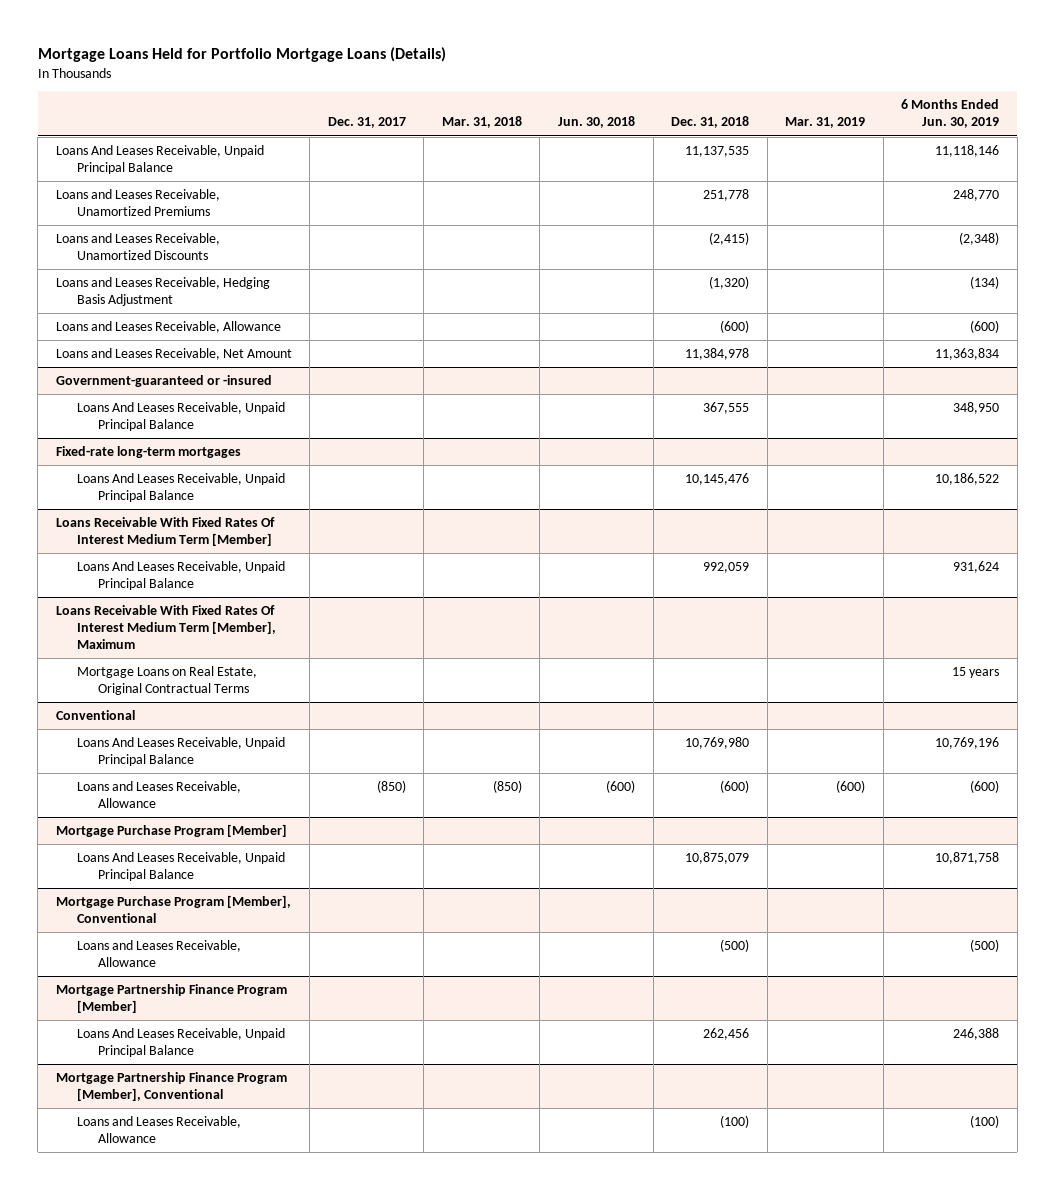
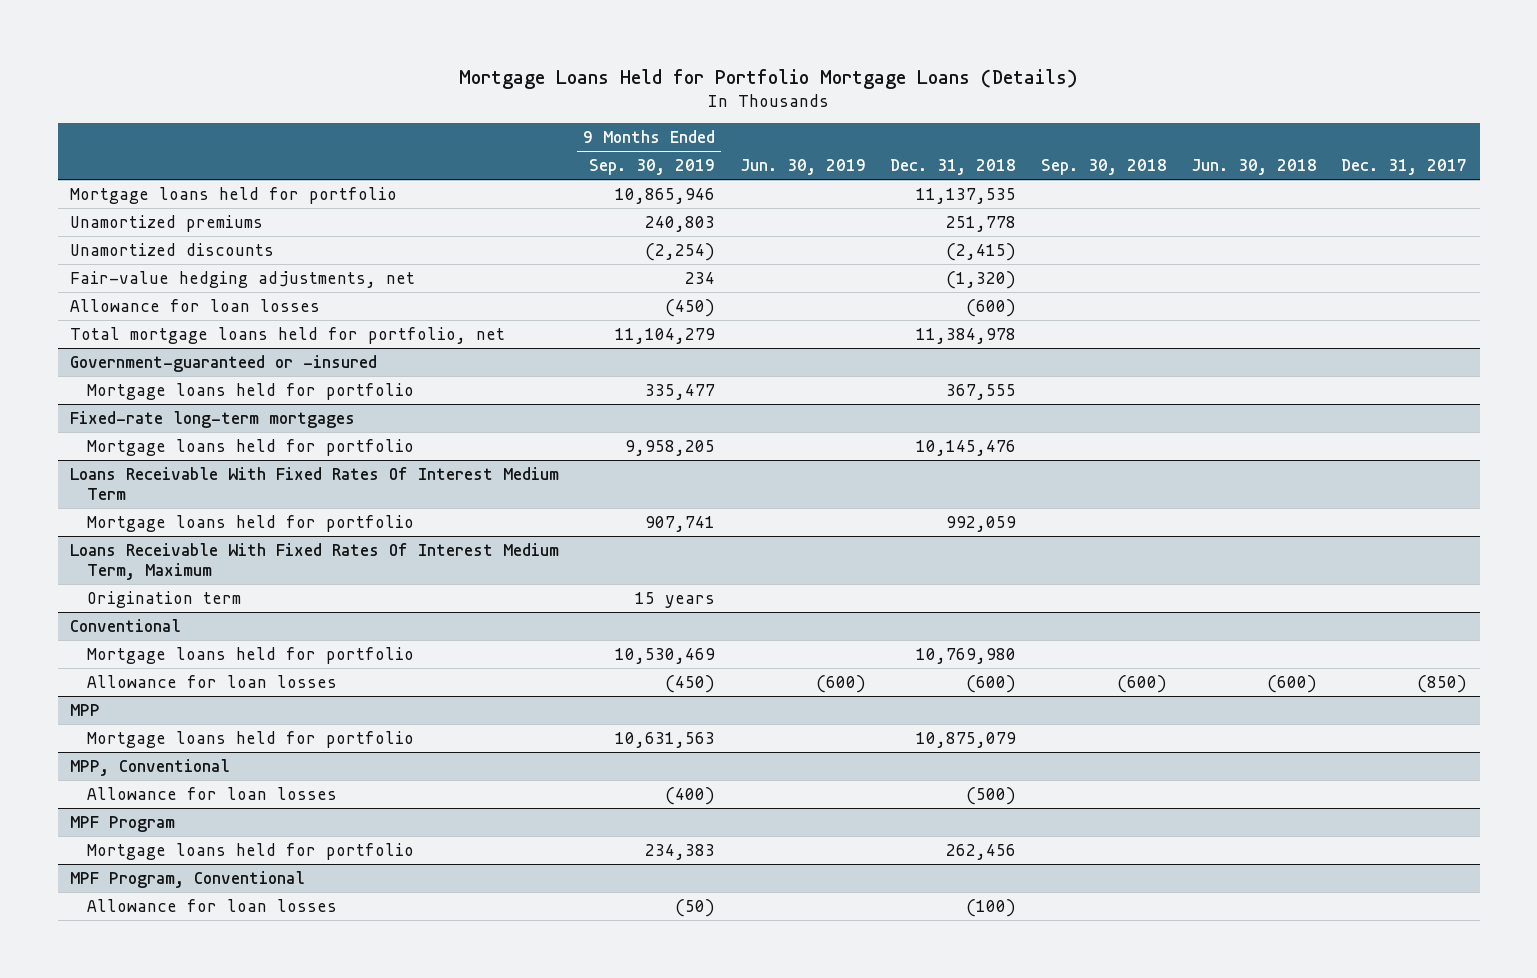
- | Dec. 31, 2017 | Mar. 31, 2018 | Jun. 30, 2018 | Dec. 31, 2018 | Mar. 31, 2019 | 6 Months Ended Jun. 30, 2019
+ | 9 Months Ended Sep. 30, 2019 | Jun. 30, 2019 | Dec. 31, 2018 | Sep. 30, 2018 | Jun. 30, 2018 | Dec. 31, 2017
- Loans And Leases Receivable, Unpaid Principal Balance | | | | 11,137,535 | | 11,118,146
- Loans and Leases Receivable, Unamortized Premiums | | | | 251,778 | | 248,770
- Loans and Leases Receivable, Unamortized Discounts | | | | (2,415) | | (2,348)
- Loans and Leases Receivable, Hedging Basis Adjustment | | | | (1,320) | | (134)
- Loans and Leases Receivable, Allowance | | | | (600) | | (600)
- Loans and Leases Receivable, Net Amount | | | | 11,384,978 | | 11,363,834
+ Mortgage loans held for portfolio | 10,865,946 | | 11,137,535 | | |
+ Unamortized premiums | 240,803 | | 251,778 | | |
+ Unamortized discounts | (2,254) | | (2,415) | | |
+ Fair-value hedging adjustments, net | 234 | | (1,320) | | |
+ Allowance for loan losses | (450) | | (600) | | |
+ Total mortgage loans held for portfolio, net | 11,104,279 | | 11,384,978 | | |
@ Government-guaranteed or -insured
- Loans And Leases Receivable, Unpaid Principal Balance | | | | 367,555 | | 348,950
+ Mortgage loans held for portfolio | 335,477 | | 367,555 | | |
@ Fixed-rate long-term mortgages
- Loans And Leases Receivable, Unpaid Principal Balance | | | | 10,145,476 | | 10,186,522
- Loans Receivable With Fixed Rates Of Interest Medium Term [Member]
- Loans And Leases Receivable, Unpaid Principal Balance | | | | 992,059 | | 931,624
- Loans Receivable With Fixed Rates Of Interest Medium Term [Member], Maximum
- Mortgage Loans on Real Estate, Original Contractual Terms | | | | | | 15 years
@ Fixed-rate long-term mortgages
+ Mortgage loans held for portfolio | 9,958,205 | | 10,145,476 | | |
+ Loans Receivable With Fixed Rates Of Interest Medium Term
+ Mortgage loans held for portfolio | 907,741 | | 992,059 | | |
+ Loans Receivable With Fixed Rates Of Interest Medium Term, Maximum
+ Origination term | 15 years | | | | |
@ Conventional
- Loans And Leases Receivable, Unpaid Principal Balance | | | | 10,769,980 | | 10,769,196
- Loans and Leases Receivable, Allowance | (850) | (850) | (600) | (600) | (600) | (600)
- Mortgage Purchase Program [Member]
- Loans And Leases Receivable, Unpaid Principal Balance | | | | 10,875,079 | | 10,871,758
- Mortgage Purchase Program [Member], Conventional
- Loans and Leases Receivable, Allowance | | | | (500) | | (500)
- Mortgage Partnership Finance Program [Member]
- Loans And Leases Receivable, Unpaid Principal Balance | | | | 262,456 | | 246,388
- Mortgage Partnership Finance Program [Member], Conventional
- Loans and Leases Receivable, Allowance | | | | (100) | | (100)
@ Conventional
+ Mortgage loans held for portfolio | 10,530,469 | | 10,769,980 | | |
+ Allowance for loan losses | (450) | (600) | (600) | (600) | (600) | (850)
+ MPP
+ Mortgage loans held for portfolio | 10,631,563 | | 10,875,079 | | |
+ MPP, Conventional
+ Allowance for loan losses | (400) | | (500) | | |
+ MPF Program
+ Mortgage loans held for portfolio | 234,383 | | 262,456 | | |
+ MPF Program, Conventional
+ Allowance for loan losses | (50) | | (100) | | |

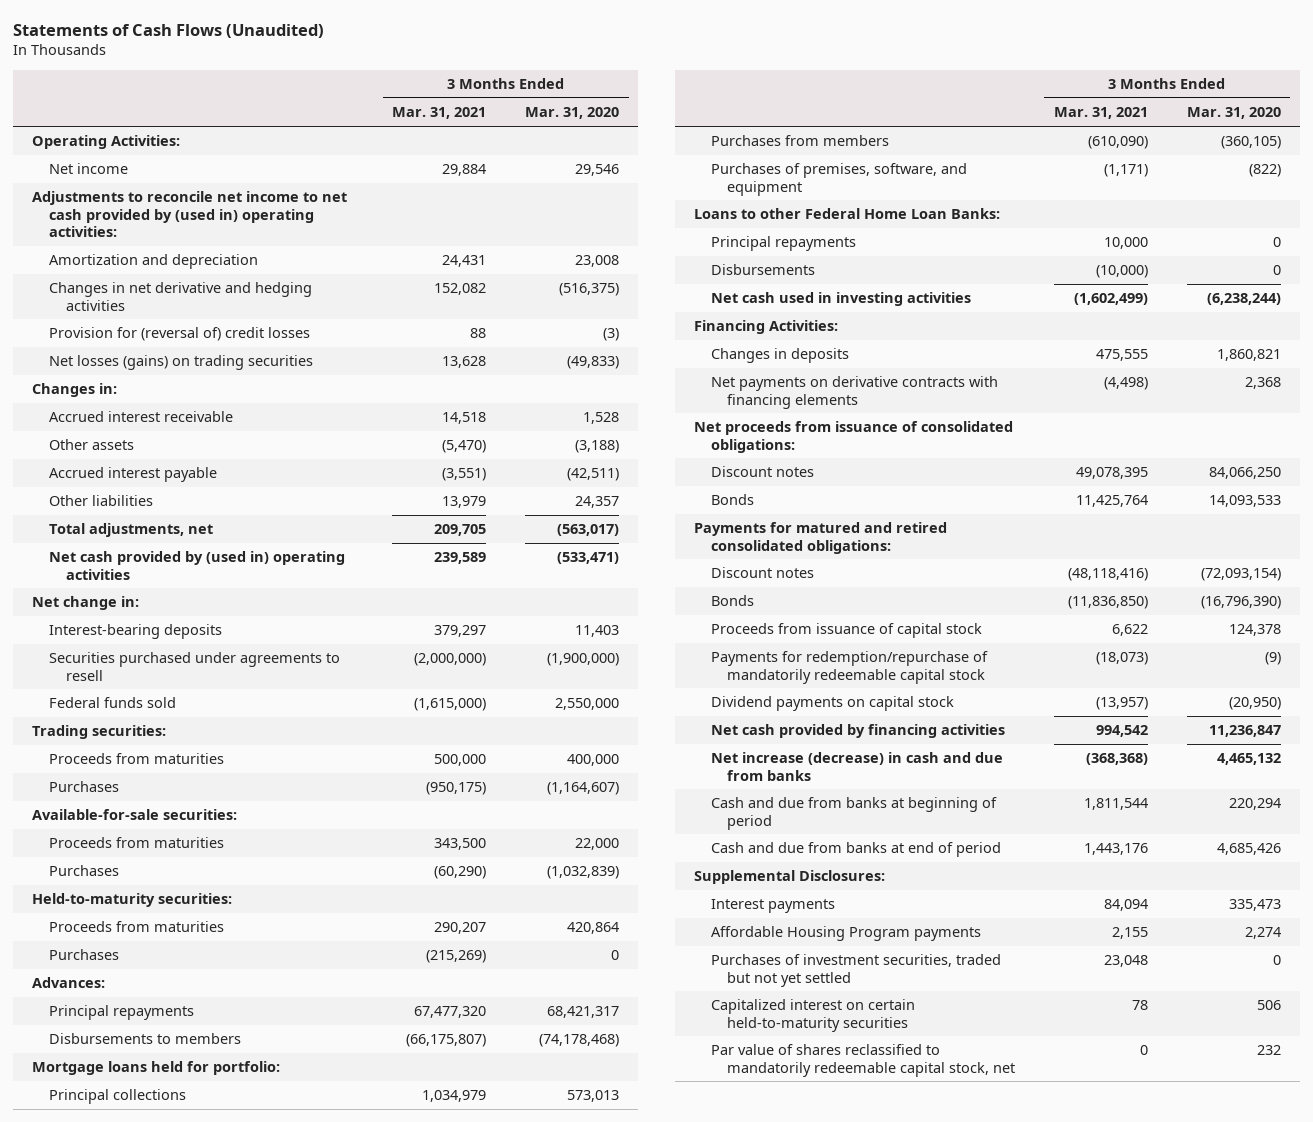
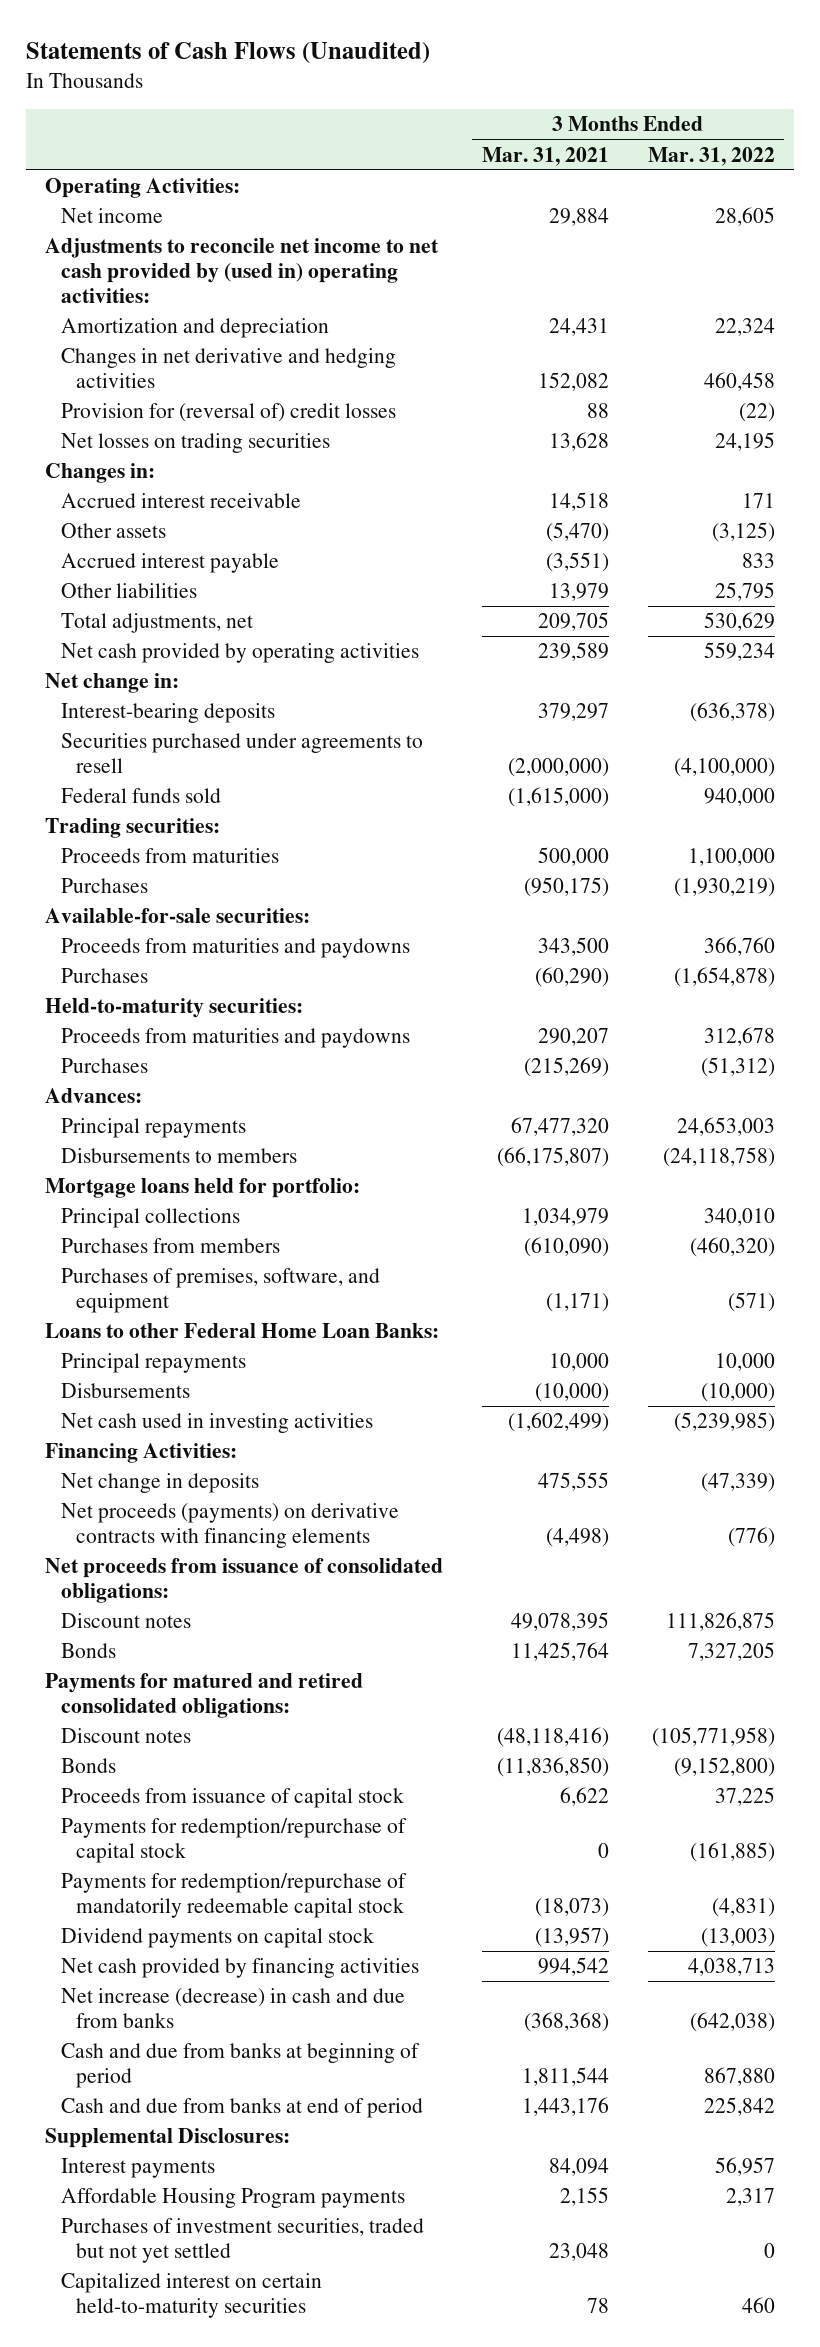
- | 3 Months Ended Mar. 31, 2021 | 3 Months Ended Mar. 31, 2020
+ | 3 Months Ended Mar. 31, 2021 | 3 Months Ended Mar. 31, 2022
- Net losses (gains) on trading securities | 13,628 | (49,833)
+ Net losses on trading securities | 13,628 | 24,195
- Net cash provided by (used in) operating activities | 239,589 | (533,471)
+ Net cash provided by operating activities | 239,589 | 559,234
- Proceeds from maturities | 343,500 | 22,000
+ Proceeds from maturities and paydowns | 343,500 | 366,760
- Proceeds from maturities | 290,207 | 420,864
+ Proceeds from maturities and paydowns | 290,207 | 312,678
- Changes in deposits | 475,555 | 1,860,821
- Net payments on derivative contracts with financing elements | (4,498) | 2,368
+ Net change in deposits | 475,555 | (47,339)
+ Net proceeds (payments) on derivative contracts with financing elements | (4,498) | (776)
+ Payments for redemption/repurchase of capital stock | 0 | (161,885)
- Par value of shares reclassified to mandatorily redeemable capital stock, net | 0 | 232

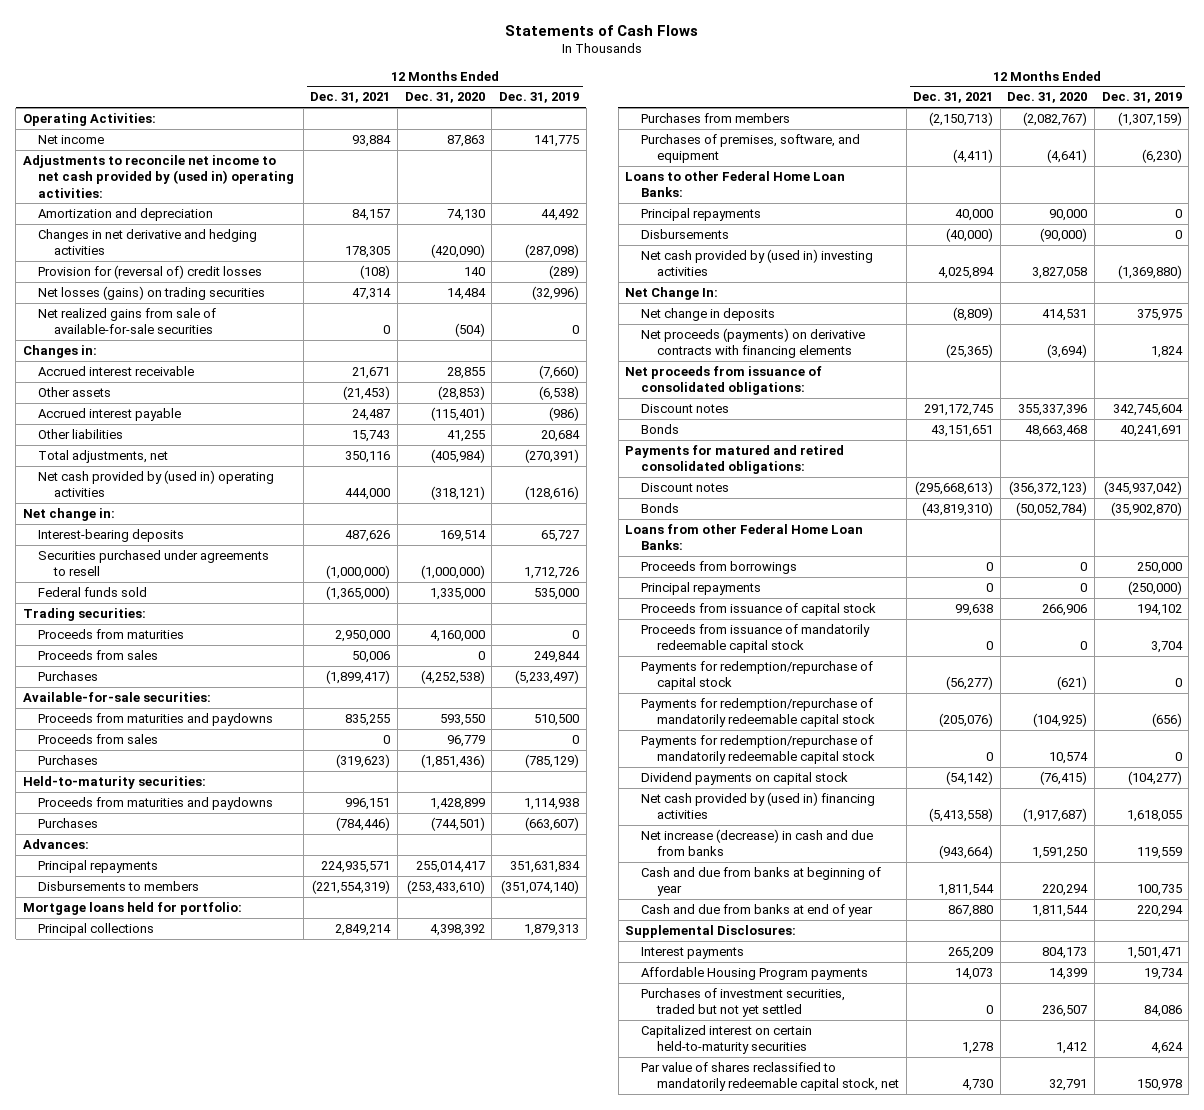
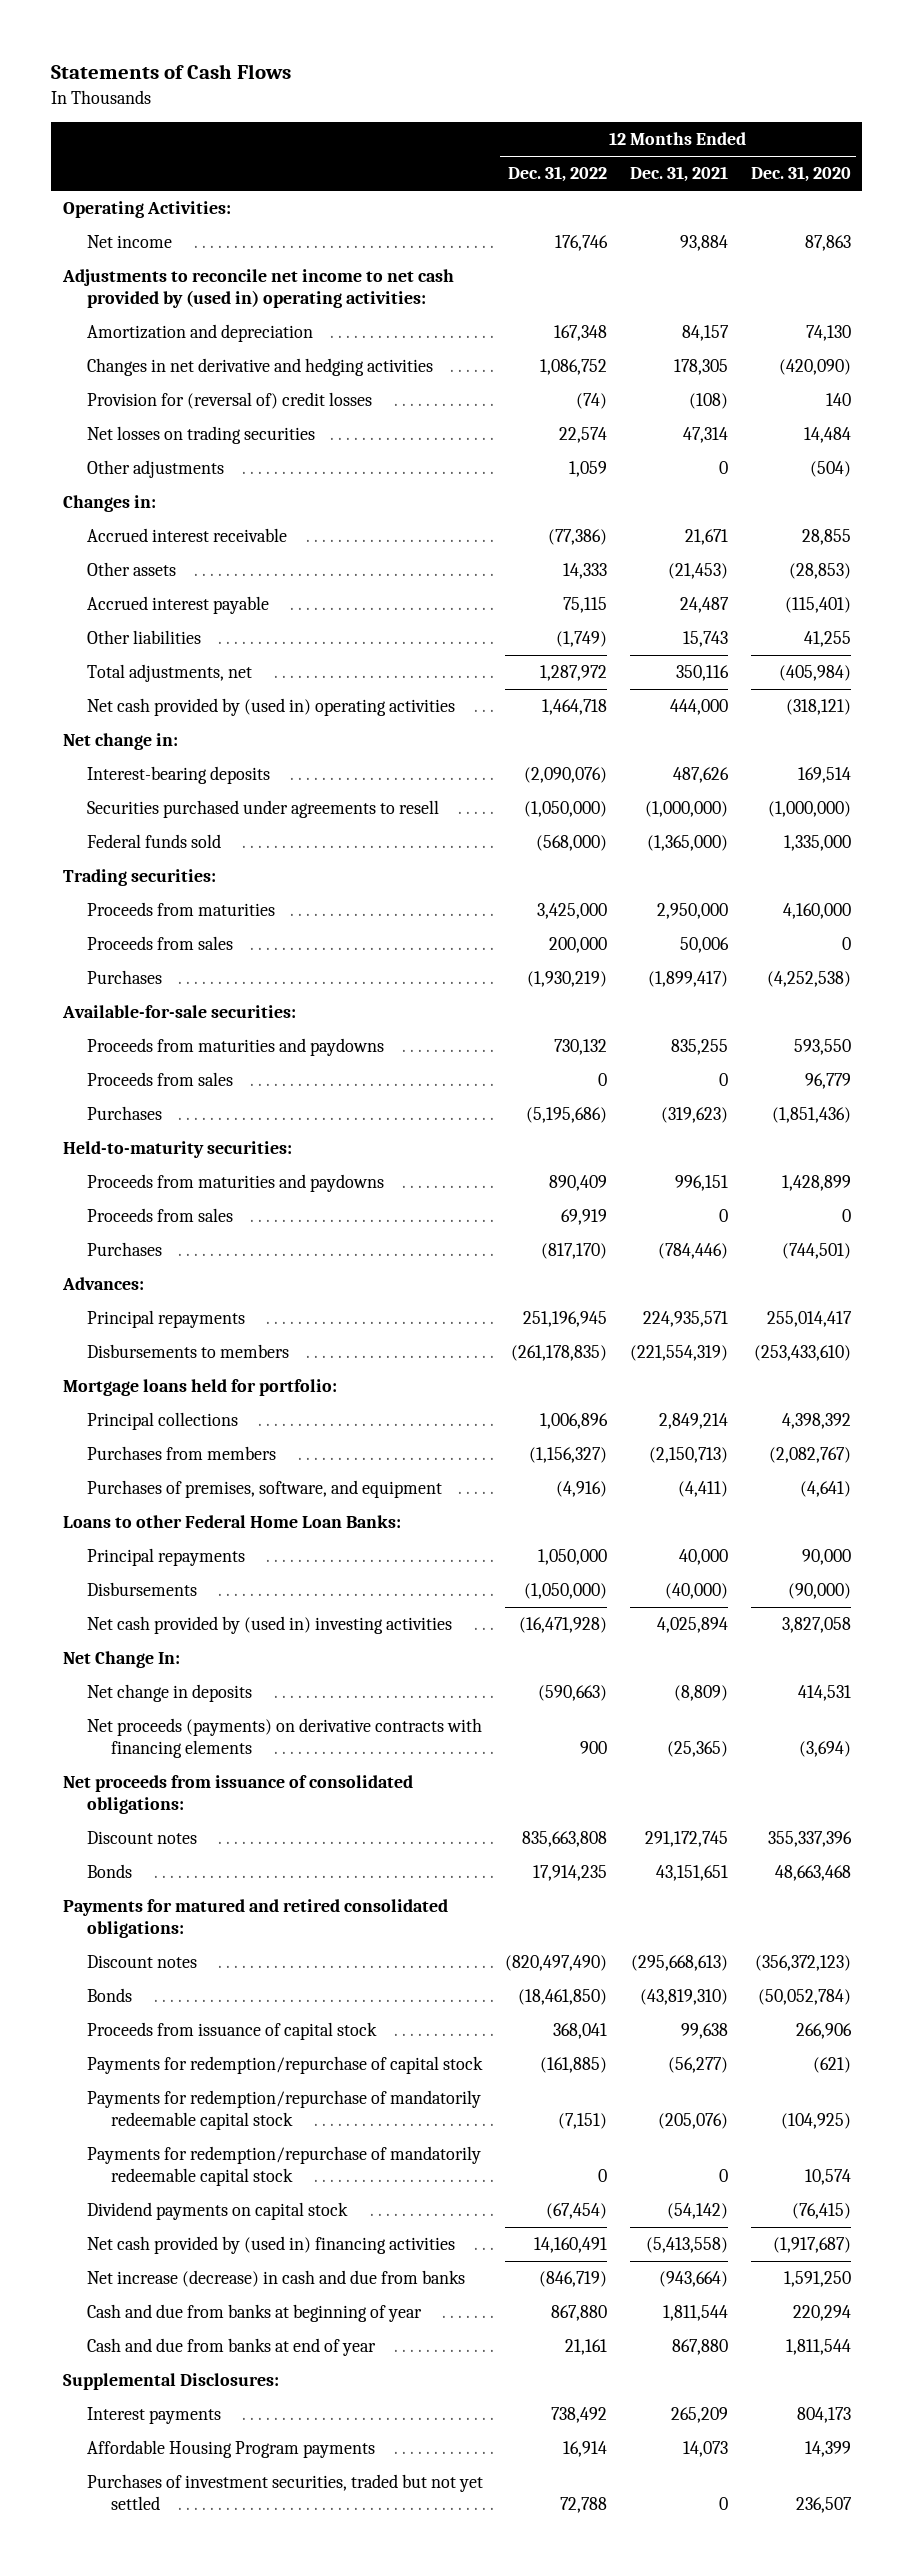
- | 12 Months Ended Dec. 31, 2021 | 12 Months Ended Dec. 31, 2020 | 12 Months Ended Dec. 31, 2019
+ | 12 Months Ended Dec. 31, 2022 | 12 Months Ended Dec. 31, 2021 | 12 Months Ended Dec. 31, 2020
- Net losses (gains) on trading securities | 47,314 | 14,484 | (32,996)
- Net realized gains from sale of available-for-sale securities | 0 | (504) | 0
+ Net losses on trading securities | 22,574 | 47,314 | 14,484
+ Other adjustments | 1,059 | 0 | (504)
+ Proceeds from sales | 69,919 | 0 | 0
- Loans from other Federal Home Loan Banks:
- Proceeds from borrowings | 0 | 0 | 250,000
- Principal repayments | 0 | 0 | (250,000)
- Proceeds from issuance of mandatorily redeemable capital stock | 0 | 0 | 3,704
- Capitalized interest on certain held-to-maturity securities | 1,278 | 1,412 | 4,624
- Par value of shares reclassified to mandatorily redeemable capital stock, net | 4,730 | 32,791 | 150,978

